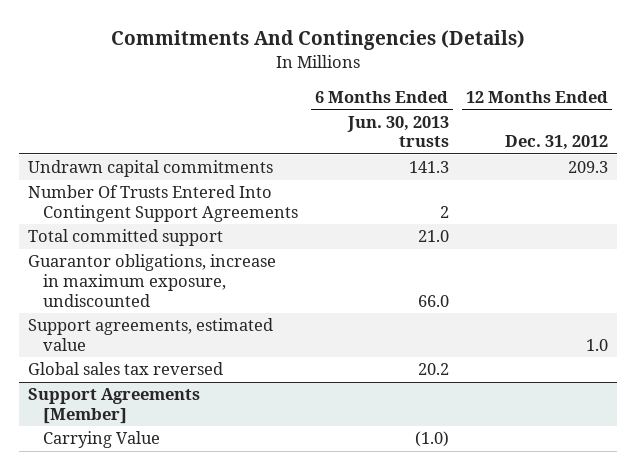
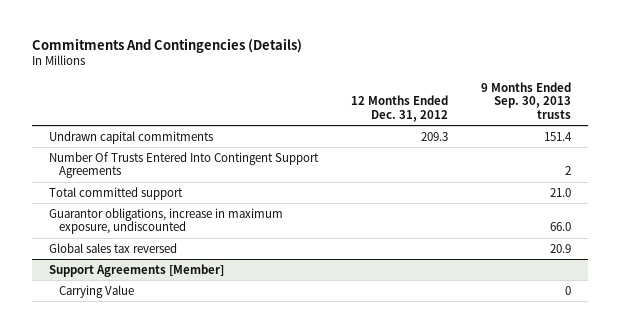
- | 6 Months Ended Jun. 30, 2013 trusts | 12 Months Ended Dec. 31, 2012
+ | 12 Months Ended Dec. 31, 2012 | 9 Months Ended Sep. 30, 2013 trusts
- Support agreements, estimated value | | 1.0

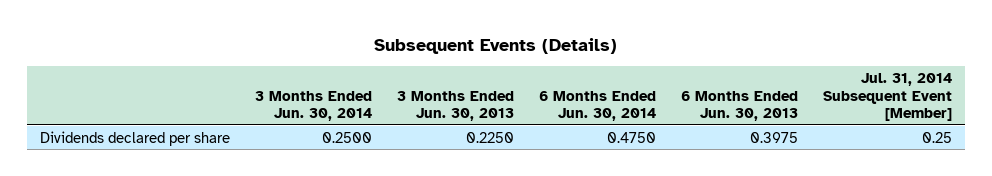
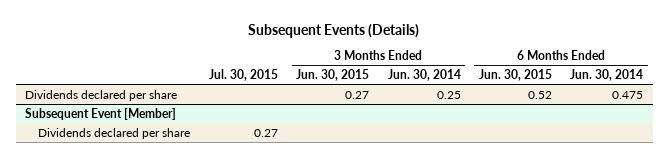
- | 3 Months Ended Jun. 30, 2014 | 3 Months Ended Jun. 30, 2013 | 6 Months Ended Jun. 30, 2014 | 6 Months Ended Jun. 30, 2013 | Jul. 31, 2014 Subsequent Event [Member]
+ | Jul. 30, 2015 | 3 Months Ended Jun. 30, 2015 | 3 Months Ended Jun. 30, 2014 | 6 Months Ended Jun. 30, 2015 | 6 Months Ended Jun. 30, 2014
- Dividends declared per share | 0.2500 | 0.2250 | 0.4750 | 0.3975 | 0.25
+ Dividends declared per share | | 0.27 | 0.25 | 0.52 | 0.475
+ Subsequent Event [Member]
+ Dividends declared per share | 0.27 | | | |

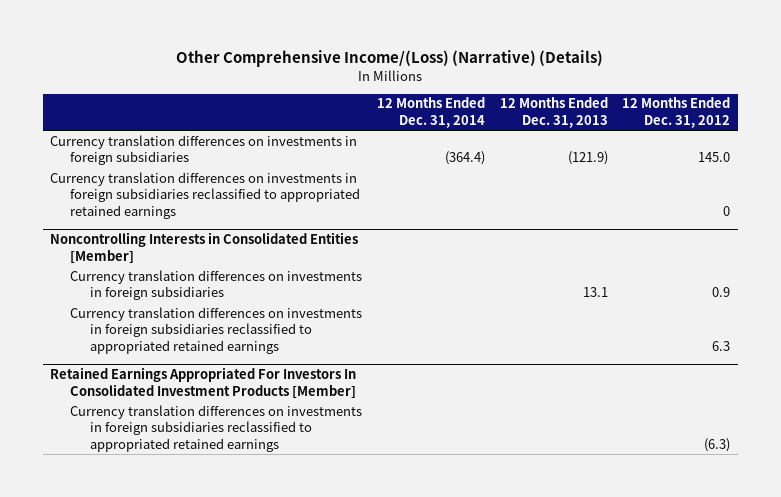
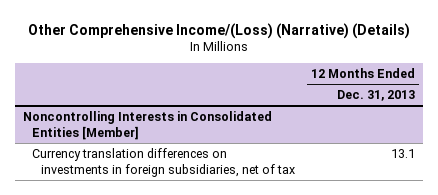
- | 12 Months Ended Dec. 31, 2014 | 12 Months Ended Dec. 31, 2013 | 12 Months Ended Dec. 31, 2012
+ | 12 Months Ended Dec. 31, 2013
- Currency translation differences on investments in foreign subsidiaries | (364.4) | (121.9) | 145.0
- Currency translation differences on investments in foreign subsidiaries reclassified to appropriated retained earnings | | | 0
@ Noncontrolling Interests in Consolidated Entities [Member]
- Currency translation differences on investments in foreign subsidiaries | | 13.1 | 0.9
- Currency translation differences on investments in foreign subsidiaries reclassified to appropriated retained earnings | | | 6.3
- Retained Earnings Appropriated For Investors In Consolidated Investment Products [Member]
- Currency translation differences on investments in foreign subsidiaries reclassified to appropriated retained earnings | | | (6.3)
@ Noncontrolling Interests in Consolidated Entities [Member]
+ Currency translation differences on investments in foreign subsidiaries, net of tax | 13.1

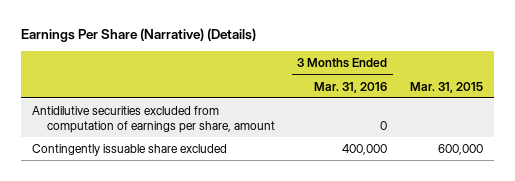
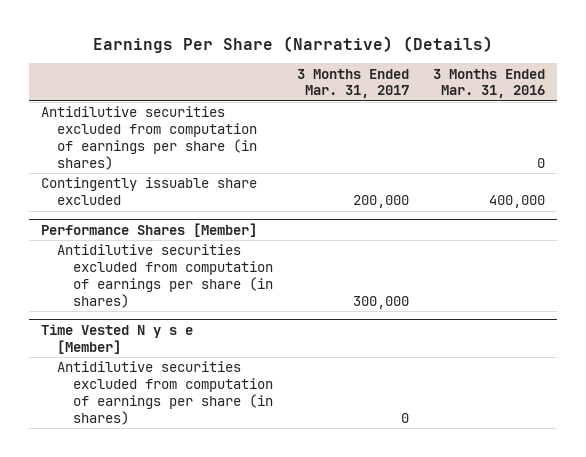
- | 3 Months Ended Mar. 31, 2016 | Mar. 31, 2015
+ | 3 Months Ended Mar. 31, 2017 | 3 Months Ended Mar. 31, 2016
- Antidilutive securities excluded from computation of earnings per share, amount | 0 |
+ Antidilutive securities excluded from computation of earnings per share (in shares) | | 0
+ Performance Shares [Member]
+ Antidilutive securities excluded from computation of earnings per share (in shares) | 300,000 |
+ Time Vested N y s e [Member]
+ Antidilutive securities excluded from computation of earnings per share (in shares) | 0 |

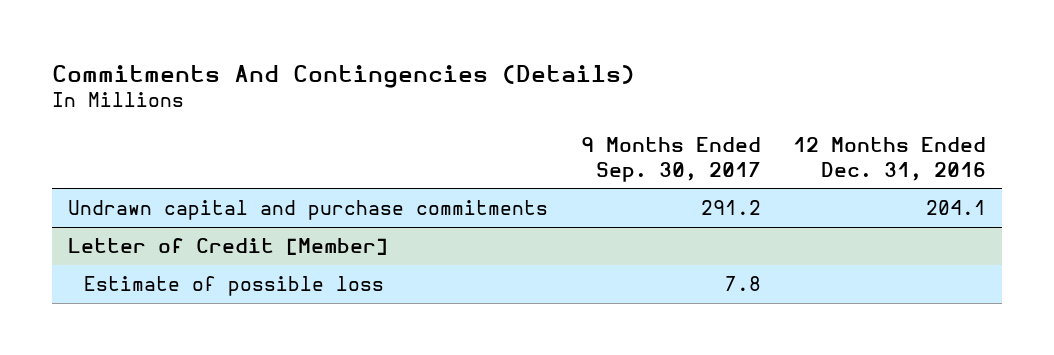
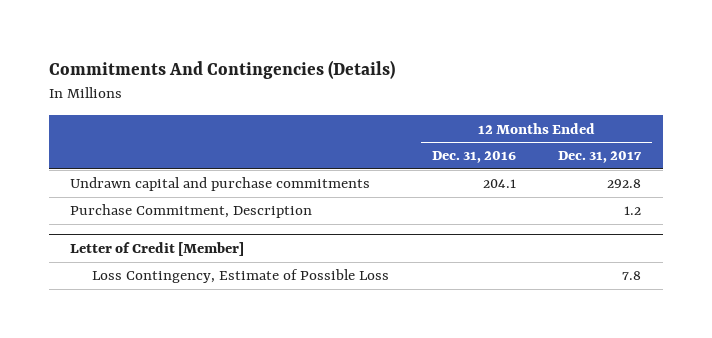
- | 9 Months Ended Sep. 30, 2017 | 12 Months Ended Dec. 31, 2016
+ | 12 Months Ended Dec. 31, 2016 | 12 Months Ended Dec. 31, 2017
+ Purchase Commitment, Description | | 1.2
@ Letter of Credit [Member]
- Estimate of possible loss | 7.8 |
+ Loss Contingency, Estimate of Possible Loss | | 7.8

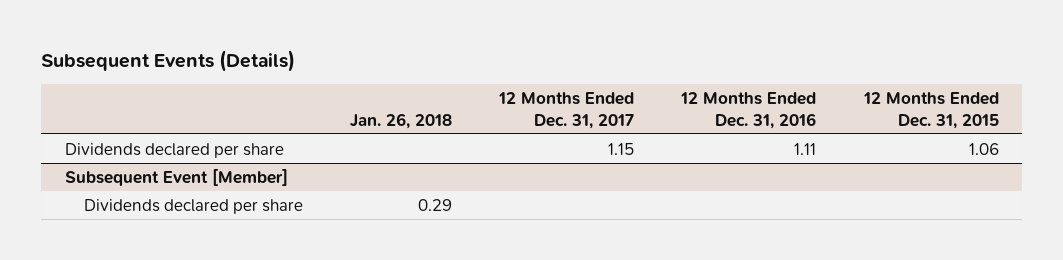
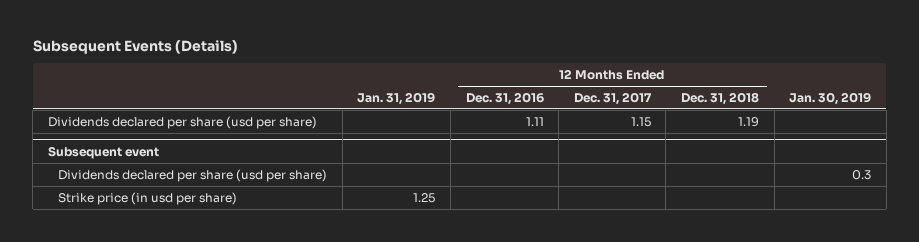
- | Jan. 26, 2018 | 12 Months Ended Dec. 31, 2017 | 12 Months Ended Dec. 31, 2016 | 12 Months Ended Dec. 31, 2015
+ | Jan. 31, 2019 | 12 Months Ended Dec. 31, 2016 | 12 Months Ended Dec. 31, 2017 | 12 Months Ended Dec. 31, 2018 | Jan. 30, 2019
- Dividends declared per share | | 1.15 | 1.11 | 1.06
- Subsequent Event [Member]
- Dividends declared per share | 0.29 | | |
+ Dividends declared per share (usd per share) | | 1.11 | 1.15 | 1.19 |
+ Subsequent event
+ Dividends declared per share (usd per share) | | | | | 0.3
+ Strike price (in usd per share) | 1.25 | | | |

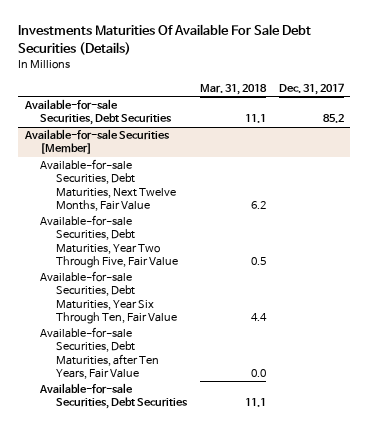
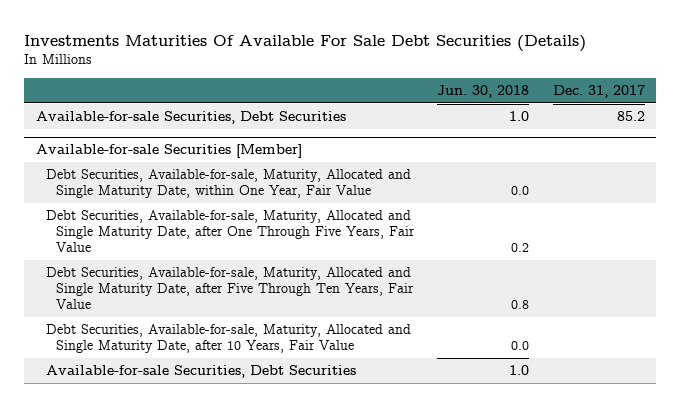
- | Mar. 31, 2018 | Dec. 31, 2017
+ | Jun. 30, 2018 | Dec. 31, 2017
@ Available-for-sale Securities [Member]
- Available-for-sale Securities, Debt Maturities, Next Twelve Months, Fair Value | 6.2 |
- Available-for-sale Securities, Debt Maturities, Year Two Through Five, Fair Value | 0.5 |
- Available-for-sale Securities, Debt Maturities, Year Six Through Ten, Fair Value | 4.4 |
- Available-for-sale Securities, Debt Maturities, after Ten Years, Fair Value | 0.0 |
+ Debt Securities, Available-for-sale, Maturity, Allocated and Single Maturity Date, within One Year, Fair Value | 0.0 |
+ Debt Securities, Available-for-sale, Maturity, Allocated and Single Maturity Date, after One Through Five Years, Fair Value | 0.2 |
+ Debt Securities, Available-for-sale, Maturity, Allocated and Single Maturity Date, after Five Through Ten Years, Fair Value | 0.8 |
+ Debt Securities, Available-for-sale, Maturity, Allocated and Single Maturity Date, after 10 Years, Fair Value | 0.0 |

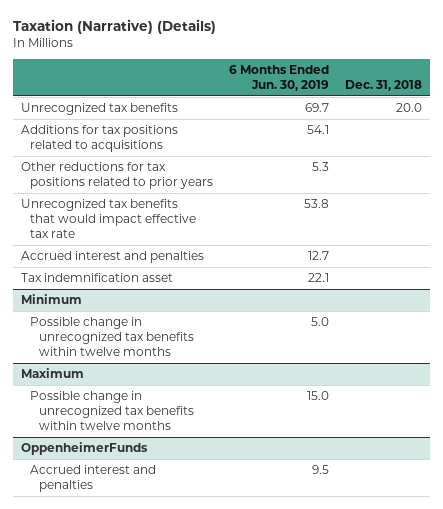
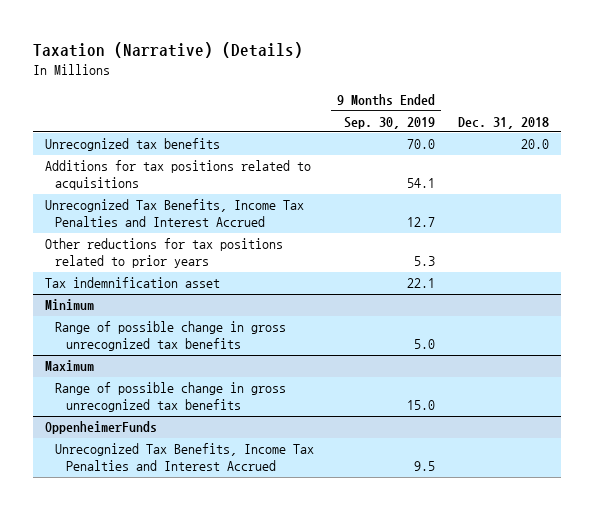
- | 6 Months Ended Jun. 30, 2019 | Dec. 31, 2018
+ | 9 Months Ended Sep. 30, 2019 | Dec. 31, 2018
+ Unrecognized Tax Benefits, Income Tax Penalties and Interest Accrued | 12.7 |
- Unrecognized tax benefits that would impact effective tax rate | 53.8 |
- Accrued interest and penalties | 12.7 |
@ Minimum
- Possible change in unrecognized tax benefits within twelve months | 5.0 |
+ Range of possible change in gross unrecognized tax benefits | 5.0 |
@ Maximum
- Possible change in unrecognized tax benefits within twelve months | 15.0 |
+ Range of possible change in gross unrecognized tax benefits | 15.0 |
@ OppenheimerFunds
- Accrued interest and penalties | 9.5 |
+ Unrecognized Tax Benefits, Income Tax Penalties and Interest Accrued | 9.5 |

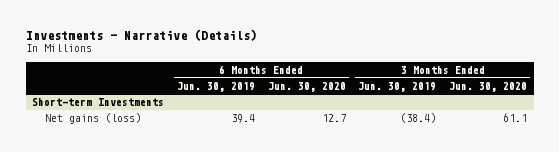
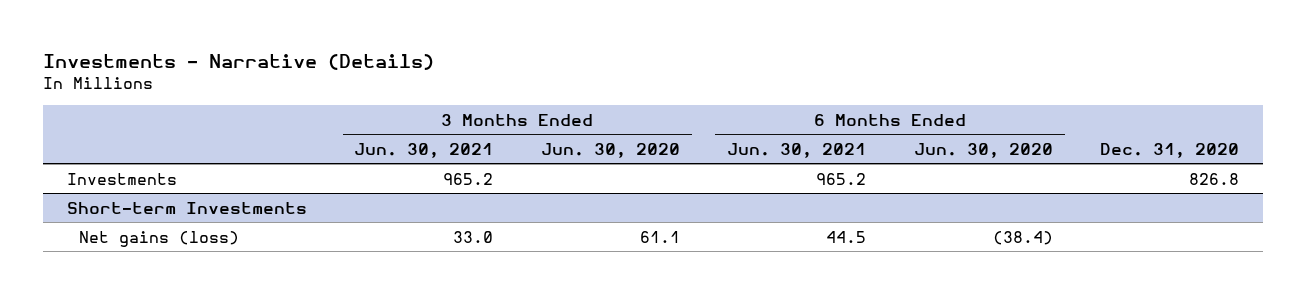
- | 6 Months Ended Jun. 30, 2019 | 6 Months Ended Jun. 30, 2020 | 3 Months Ended Jun. 30, 2019 | 3 Months Ended Jun. 30, 2020
+ | 3 Months Ended Jun. 30, 2021 | 3 Months Ended Jun. 30, 2020 | 6 Months Ended Jun. 30, 2021 | 6 Months Ended Jun. 30, 2020 | Dec. 31, 2020
+ Investments | 965.2 | | 965.2 | | 826.8
@ Short-term Investments
- Net gains (loss) | 39.4 | 12.7 | (38.4) | 61.1
+ Net gains (loss) | 33.0 | 61.1 | 44.5 | (38.4) |

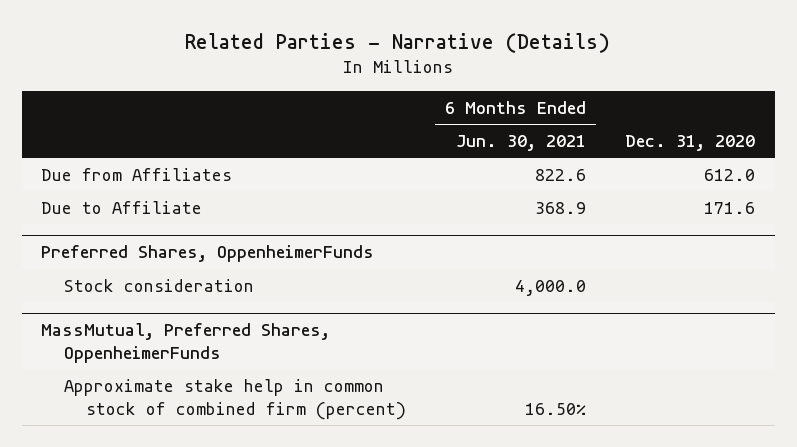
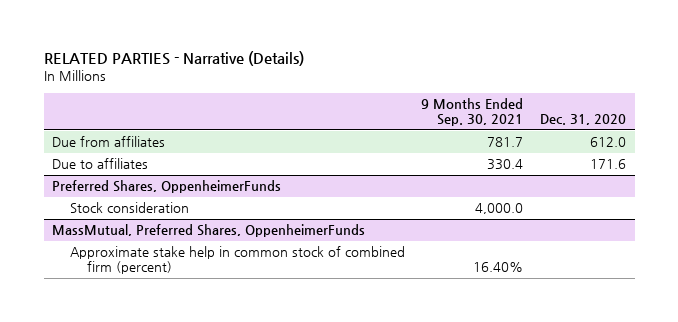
- Related Parties - Narrative (Details)
+ RELATED PARTIES - Narrative (Details)
- | 6 Months Ended Jun. 30, 2021 | Dec. 31, 2020
+ | 9 Months Ended Sep. 30, 2021 | Dec. 31, 2020
- Due from Affiliates | 822.6 | 612.0
- Due to Affiliate | 368.9 | 171.6
+ Due from affiliates | 781.7 | 612.0
+ Due to affiliates | 330.4 | 171.6

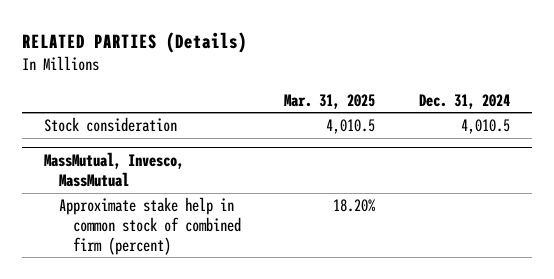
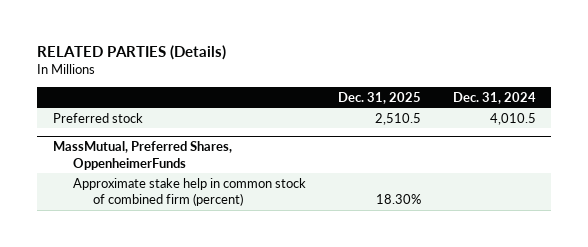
- | Mar. 31, 2025 | Dec. 31, 2024
+ | Dec. 31, 2025 | Dec. 31, 2024
- Stock consideration | 4,010.5 | 4,010.5
- MassMutual, Invesco, MassMutual
- Approximate stake help in common stock of combined firm (percent) | 18.20% |
+ Preferred stock | 2,510.5 | 4,010.5
+ MassMutual, Preferred Shares, OppenheimerFunds
+ Approximate stake help in common stock of combined firm (percent) | 18.30% |

